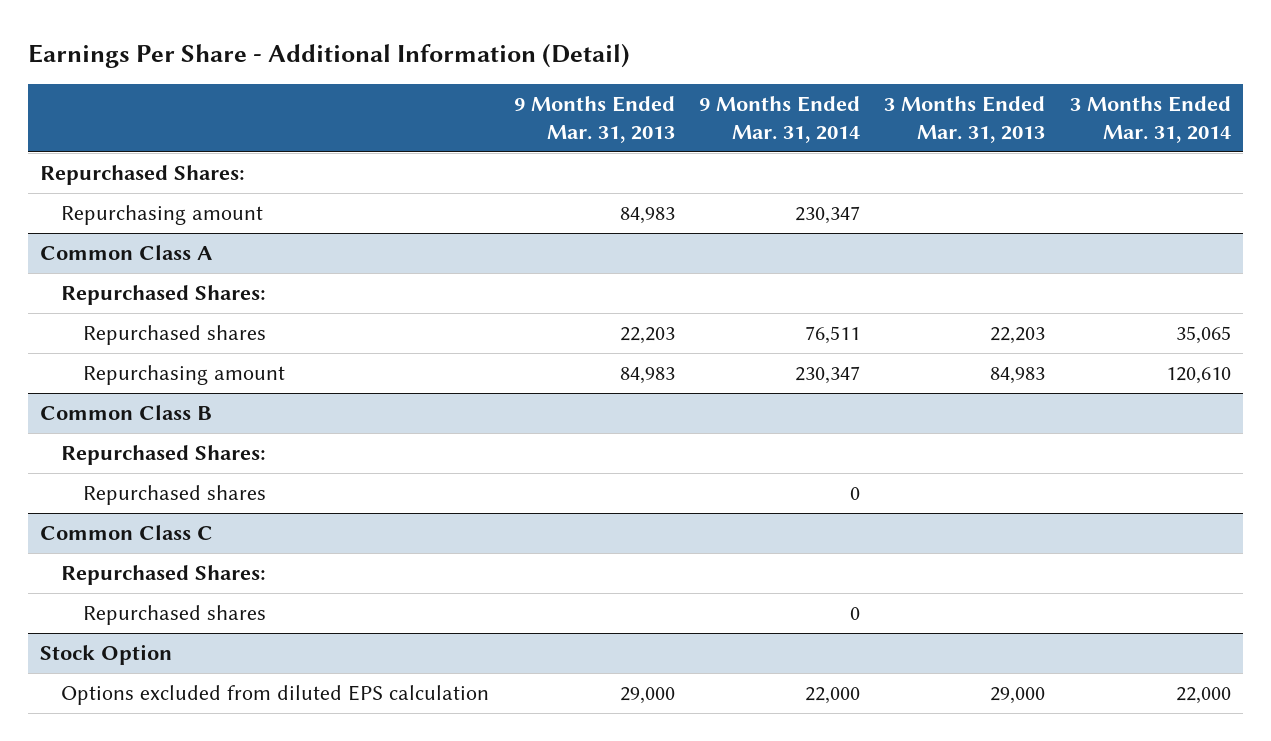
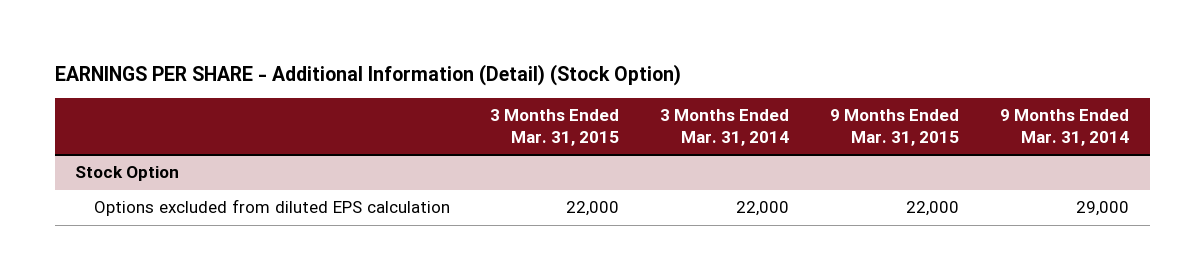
- Earnings Per Share - Additional Information (Detail)
+ EARNINGS PER SHARE - Additional Information (Detail) (Stock Option)
- | 9 Months Ended Mar. 31, 2013 | 9 Months Ended Mar. 31, 2014 | 3 Months Ended Mar. 31, 2013 | 3 Months Ended Mar. 31, 2014
+ | 3 Months Ended Mar. 31, 2015 | 3 Months Ended Mar. 31, 2014 | 9 Months Ended Mar. 31, 2015 | 9 Months Ended Mar. 31, 2014
- Repurchased Shares:
- Repurchasing amount | 84,983 | 230,347 | |
- Common Class A
- Repurchased Shares:
- Repurchased shares | 22,203 | 76,511 | 22,203 | 35,065
- Repurchasing amount | 84,983 | 230,347 | 84,983 | 120,610
- Common Class B
- Repurchased Shares:
- Repurchased shares | | 0 | |
- Common Class C
- Repurchased Shares:
- Repurchased shares | | 0 | |
@ Stock Option
- Options excluded from diluted EPS calculation | 29,000 | 22,000 | 29,000 | 22,000
+ Options excluded from diluted EPS calculation | 22,000 | 22,000 | 22,000 | 29,000

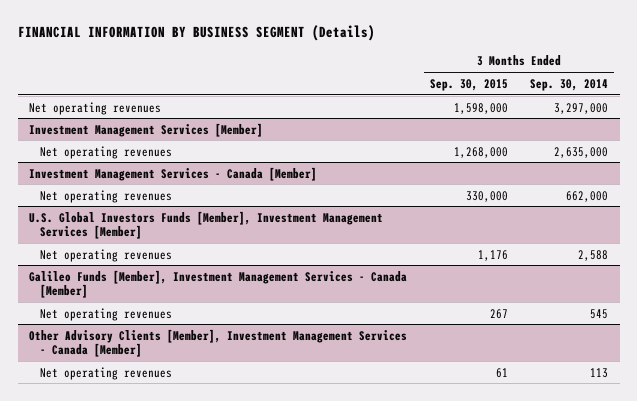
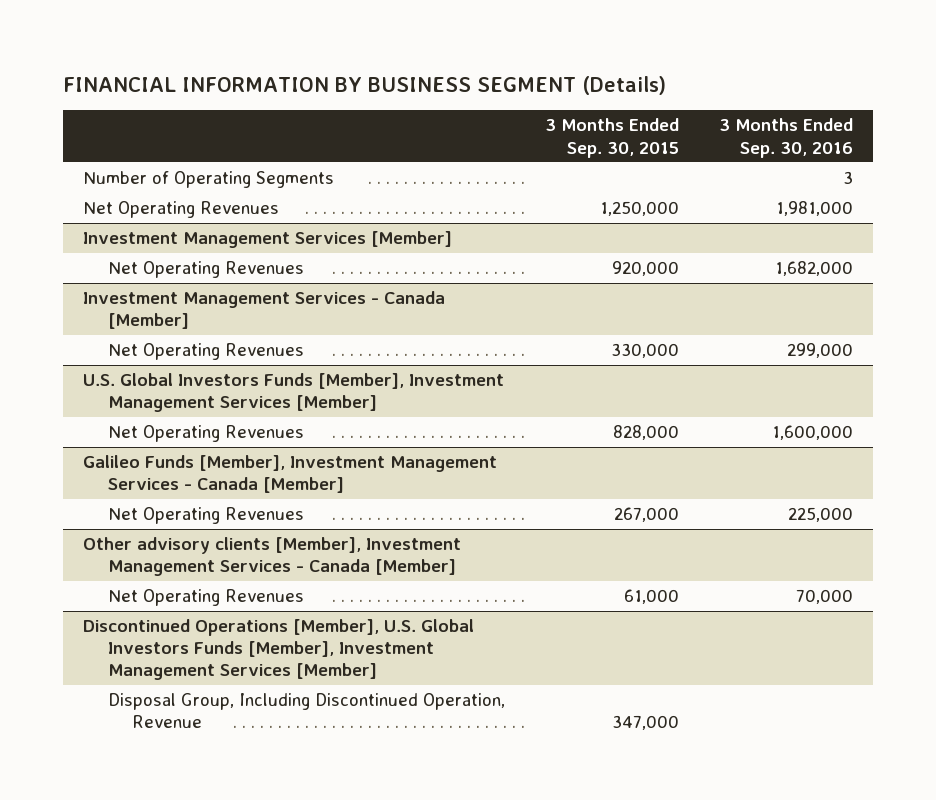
- | 3 Months Ended Sep. 30, 2015 | 3 Months Ended Sep. 30, 2014
+ | 3 Months Ended Sep. 30, 2015 | 3 Months Ended Sep. 30, 2016
- Net operating revenues | 1,598,000 | 3,297,000
+ Number of Operating Segments | | 3
+ Net Operating Revenues | 1,250,000 | 1,981,000
@ Investment Management Services [Member]
- Net operating revenues | 1,268,000 | 2,635,000
+ Net Operating Revenues | 920,000 | 1,682,000
@ Investment Management Services - Canada [Member]
- Net operating revenues | 330,000 | 662,000
+ Net Operating Revenues | 330,000 | 299,000
@ U.S. Global Investors Funds [Member], Investment Management Services [Member]
- Net operating revenues | 1,176 | 2,588
+ Net Operating Revenues | 828,000 | 1,600,000
@ Galileo Funds [Member], Investment Management Services - Canada [Member]
- Net operating revenues | 267 | 545
- Other Advisory Clients [Member], Investment Management Services - Canada [Member]
- Net operating revenues | 61 | 113
@ Galileo Funds [Member], Investment Management Services - Canada [Member]
+ Net Operating Revenues | 267,000 | 225,000
+ Other advisory clients [Member], Investment Management Services - Canada [Member]
+ Net Operating Revenues | 61,000 | 70,000
+ Discontinued Operations [Member], U.S. Global Investors Funds [Member], Investment Management Services [Member]
+ Disposal Group, Including Discontinued Operation, Revenue | 347,000 |

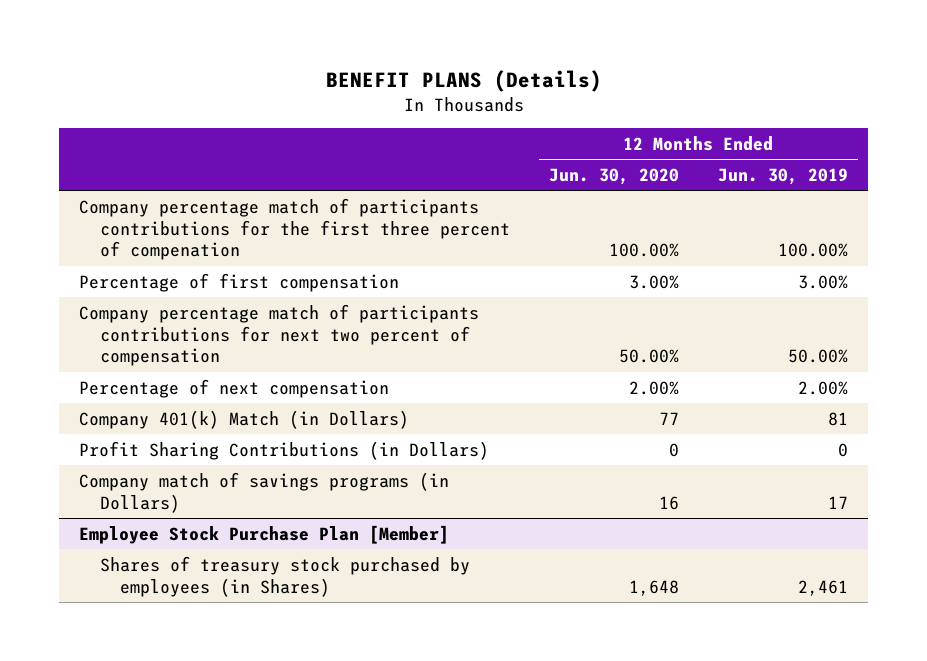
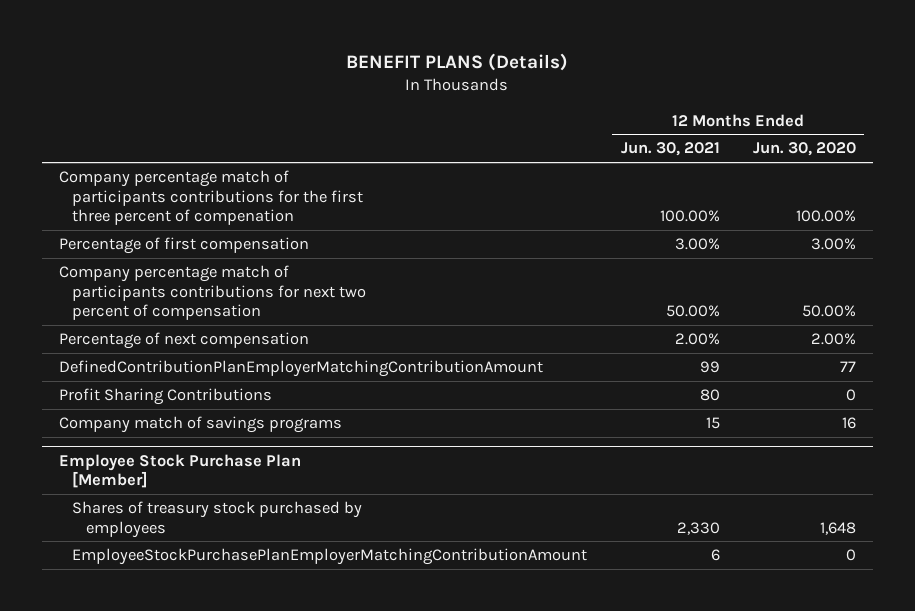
- | 12 Months Ended Jun. 30, 2020 | 12 Months Ended Jun. 30, 2019
+ | 12 Months Ended Jun. 30, 2021 | 12 Months Ended Jun. 30, 2020
- Company 401(k) Match (in Dollars) | 77 | 81
- Profit Sharing Contributions (in Dollars) | 0 | 0
- Company match of savings programs (in Dollars) | 16 | 17
+ DefinedContributionPlanEmployerMatchingContributionAmount | 99 | 77
+ Profit Sharing Contributions | 80 | 0
+ Company match of savings programs | 15 | 16
@ Employee Stock Purchase Plan [Member]
- Shares of treasury stock purchased by employees (in Shares) | 1,648 | 2,461
+ Shares of treasury stock purchased by employees | 2,330 | 1,648
+ EmployeeStockPurchasePlanEmployerMatchingContributionAmount | 6 | 0

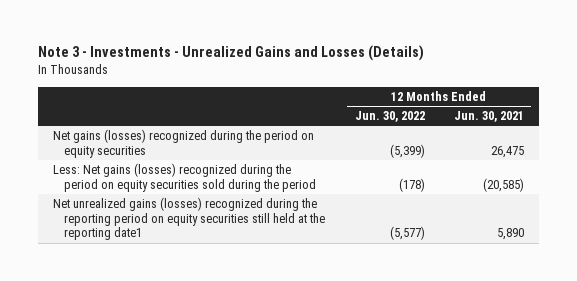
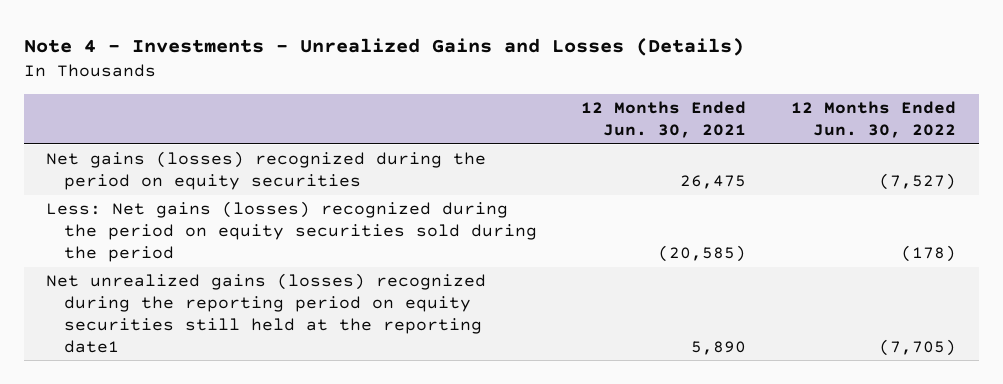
- Note 3 - Investments - Unrealized Gains and Losses (Details)
+ Note 4 - Investments - Unrealized Gains and Losses (Details)
- | 12 Months Ended Jun. 30, 2022 | 12 Months Ended Jun. 30, 2021
+ | 12 Months Ended Jun. 30, 2021 | 12 Months Ended Jun. 30, 2022
- Net gains (losses) recognized during the period on equity securities | (5,399) | 26,475
+ Net gains (losses) recognized during the period on equity securities | 26,475 | (7,527)
- Net unrealized gains (losses) recognized during the reporting period on equity securities still held at the reporting date1 | (5,577) | 5,890
+ Net unrealized gains (losses) recognized during the reporting period on equity securities still held at the reporting date1 | 5,890 | (7,705)

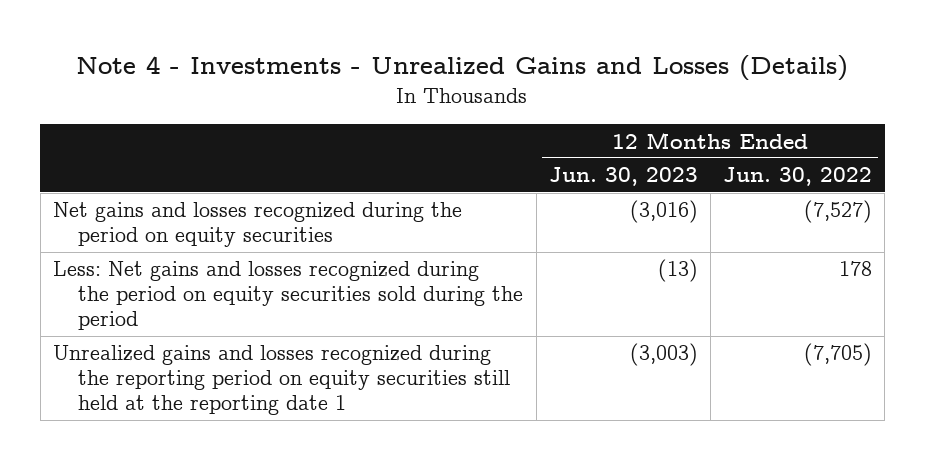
- | 12 Months Ended Jun. 30, 2021 | 12 Months Ended Jun. 30, 2022
+ | 12 Months Ended Jun. 30, 2023 | 12 Months Ended Jun. 30, 2022
- Net gains (losses) recognized during the period on equity securities | 26,475 | (7,527)
- Less: Net gains (losses) recognized during the period on equity securities sold during the period | (20,585) | (178)
- Net unrealized gains (losses) recognized during the reporting period on equity securities still held at the reporting date1 | 5,890 | (7,705)
+ Net gains and losses recognized during the period on equity securities | (3,016) | (7,527)
+ Less: Net gains and losses recognized during the period on equity securities sold during the period | (13) | 178
+ Unrealized gains and losses recognized during the reporting period on equity securities still held at the reporting date 1 | (3,003) | (7,705)

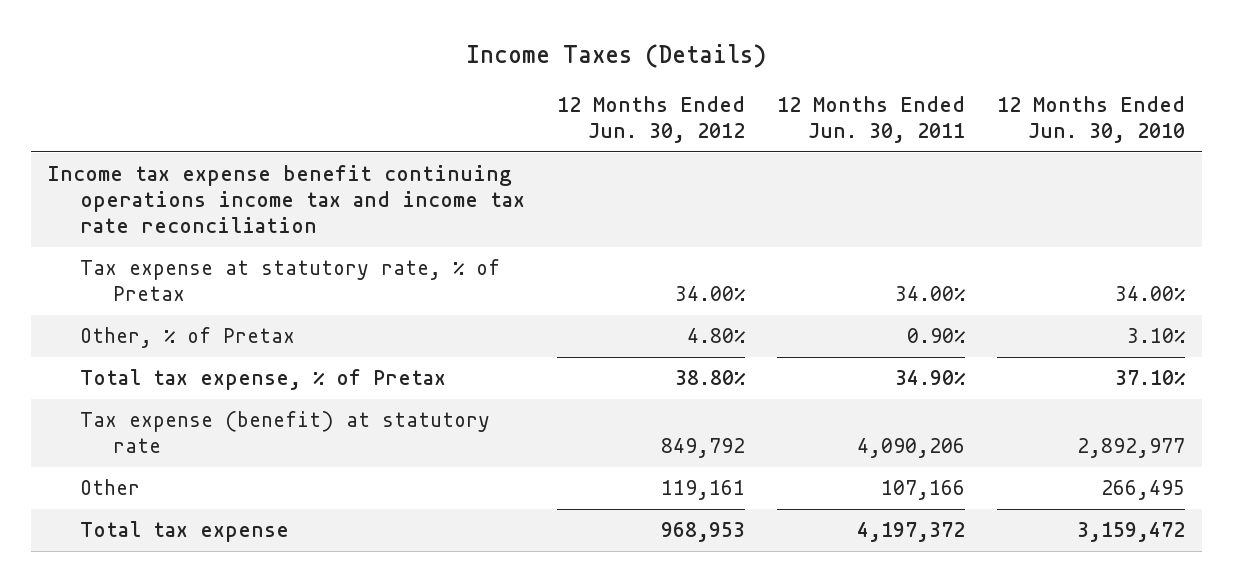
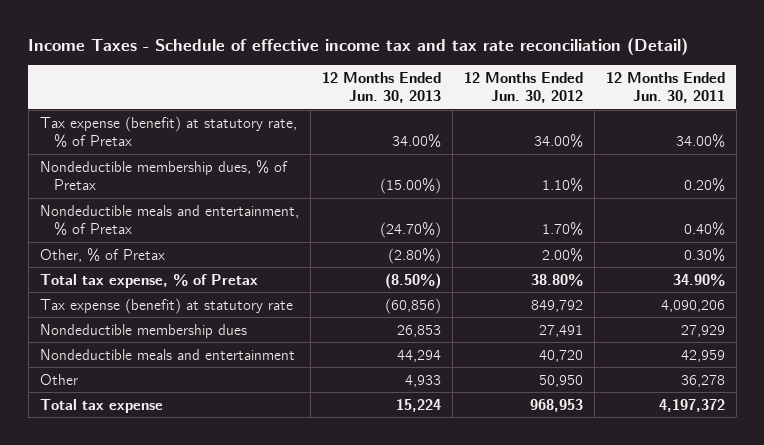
- Income Taxes (Details)
+ Income Taxes - Schedule of effective income tax and tax rate reconciliation (Detail)
- | 12 Months Ended Jun. 30, 2012 | 12 Months Ended Jun. 30, 2011 | 12 Months Ended Jun. 30, 2010
+ | 12 Months Ended Jun. 30, 2013 | 12 Months Ended Jun. 30, 2012 | 12 Months Ended Jun. 30, 2011
- Income tax expense benefit continuing operations income tax and income tax rate reconciliation
- Tax expense at statutory rate, % of Pretax | 34.00% | 34.00% | 34.00%
- Other, % of Pretax | 4.80% | 0.90% | 3.10%
+ Tax expense (benefit) at statutory rate, % of Pretax | 34.00% | 34.00% | 34.00%
+ Nondeductible membership dues, % of Pretax | (15.00%) | 1.10% | 0.20%
+ Nondeductible meals and entertainment, % of Pretax | (24.70%) | 1.70% | 0.40%
+ Other, % of Pretax | (2.80%) | 2.00% | 0.30%
- Other | 119,161 | 107,166 | 266,495
+ Nondeductible membership dues | 26,853 | 27,491 | 27,929
+ Nondeductible meals and entertainment | 44,294 | 40,720 | 42,959
+ Other | 4,933 | 50,950 | 36,278

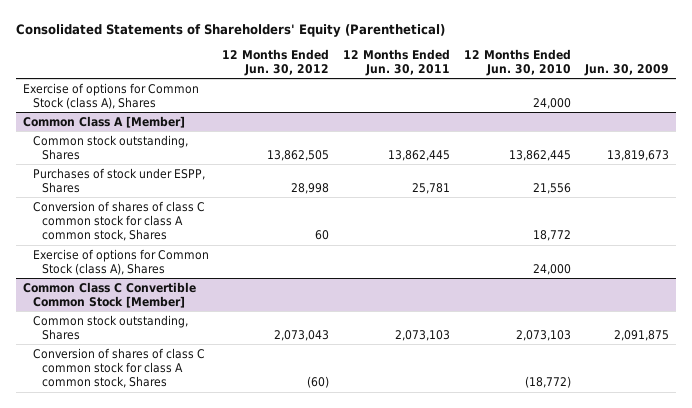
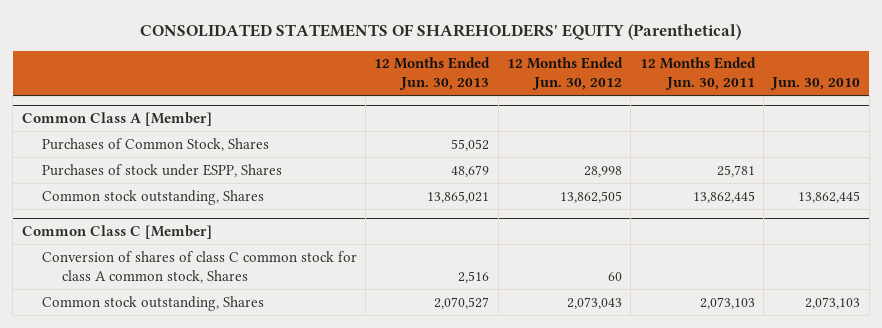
- Consolidated Statements of Shareholders' Equity (Parenthetical)
+ CONSOLIDATED STATEMENTS OF SHAREHOLDERS' EQUITY (Parenthetical)
- | 12 Months Ended Jun. 30, 2012 | 12 Months Ended Jun. 30, 2011 | 12 Months Ended Jun. 30, 2010 | Jun. 30, 2009
+ | 12 Months Ended Jun. 30, 2013 | 12 Months Ended Jun. 30, 2012 | 12 Months Ended Jun. 30, 2011 | Jun. 30, 2010
- Exercise of options for Common Stock (class A), Shares | | | 24,000 |
@ Common Class A [Member]
+ Purchases of Common Stock, Shares | 55,052 | | |
moved down: Common stock outstanding, Shares | 13,865,021 | 13,862,505 | 13,862,445 | 13,862,445
+ Common Class C [Member]
@ Common Class A [Member]
- Exercise of options for Common Stock (class A), Shares | | | 24,000 |
- Common Class C Convertible Common Stock [Member]
- Conversion of shares of class C common stock for class A common stock, Shares | (60) | | (18,772) |

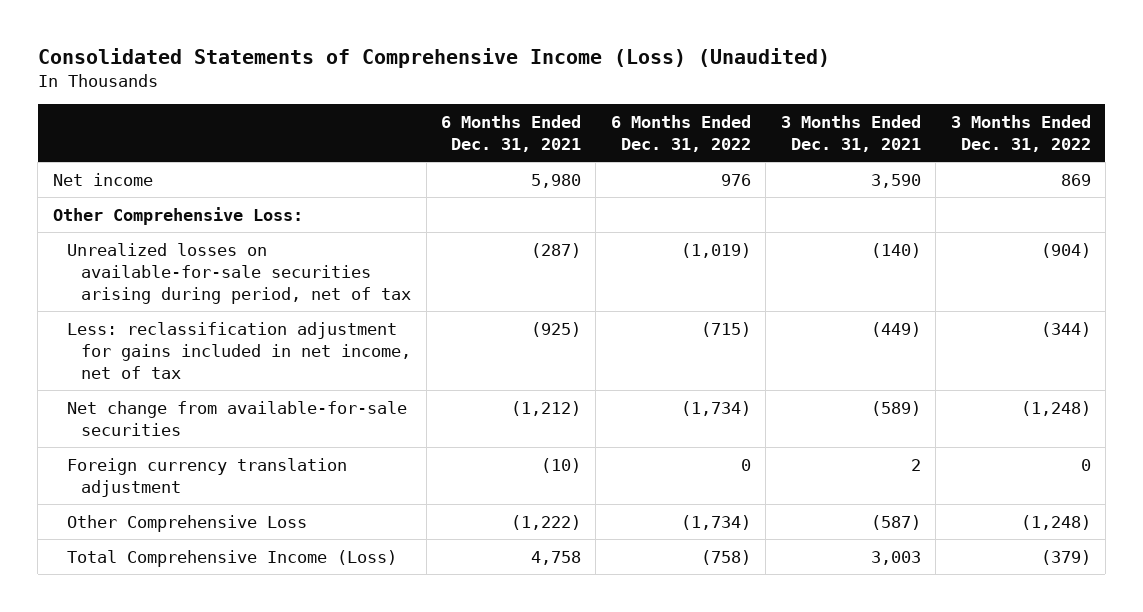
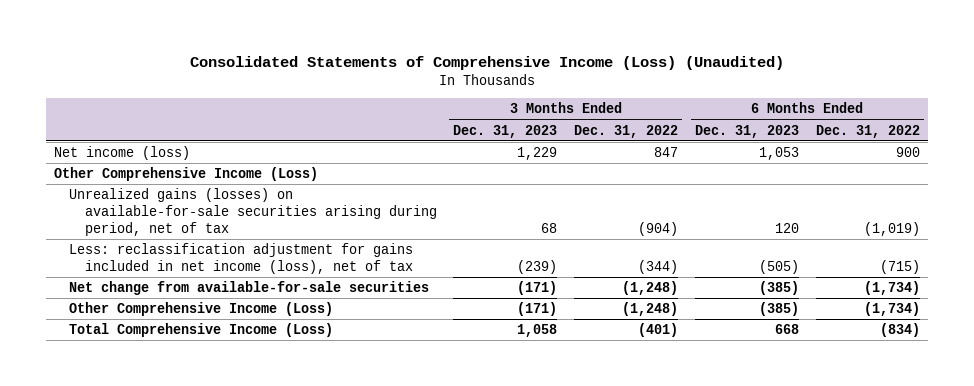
- | 6 Months Ended Dec. 31, 2021 | 6 Months Ended Dec. 31, 2022 | 3 Months Ended Dec. 31, 2021 | 3 Months Ended Dec. 31, 2022
+ | 3 Months Ended Dec. 31, 2023 | 3 Months Ended Dec. 31, 2022 | 6 Months Ended Dec. 31, 2023 | 6 Months Ended Dec. 31, 2022
- Net income | 5,980 | 976 | 3,590 | 869
- Other Comprehensive Loss:
- Unrealized losses on available-for-sale securities arising during period, net of tax | (287) | (1,019) | (140) | (904)
- Less: reclassification adjustment for gains included in net income, net of tax | (925) | (715) | (449) | (344)
+ Net income (loss) | 1,229 | 847 | 1,053 | 900
+ Other Comprehensive Income (Loss)
+ Unrealized gains (losses) on available-for-sale securities arising during period, net of tax | 68 | (904) | 120 | (1,019)
+ Less: reclassification adjustment for gains included in net income (loss), net of tax | (239) | (344) | (505) | (715)
- Foreign currency translation adjustment | (10) | 0 | 2 | 0
- Other Comprehensive Loss | (1,222) | (1,734) | (587) | (1,248)
- Total Comprehensive Income (Loss) | 4,758 | (758) | 3,003 | (379)
+ Other Comprehensive Income (Loss) | (171) | (1,248) | (385) | (1,734)
+ Total Comprehensive Income (Loss) | 1,058 | (401) | 668 | (834)

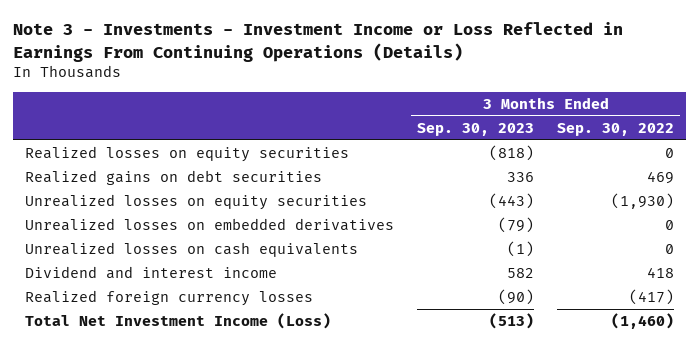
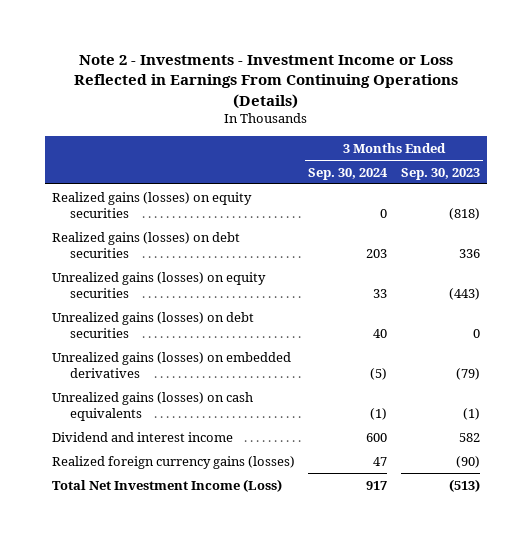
- Note 3 - Investments - Investment Income or Loss Reflected in Earnings From Continuing Operations (Details)
+ Note 2 - Investments - Investment Income or Loss Reflected in Earnings From Continuing Operations (Details)
- | 3 Months Ended Sep. 30, 2023 | 3 Months Ended Sep. 30, 2022
+ | 3 Months Ended Sep. 30, 2024 | 3 Months Ended Sep. 30, 2023
- Realized losses on equity securities | (818) | 0
- Realized gains on debt securities | 336 | 469
- Unrealized losses on equity securities | (443) | (1,930)
- Unrealized losses on embedded derivatives | (79) | 0
- Unrealized losses on cash equivalents | (1) | 0
+ Realized gains (losses) on equity securities | 0 | (818)
+ Realized gains (losses) on debt securities | 203 | 336
+ Unrealized gains (losses) on equity securities | 33 | (443)
+ Unrealized gains (losses) on debt securities | 40 | 0
+ Unrealized gains (losses) on embedded derivatives | (5) | (79)
+ Unrealized gains (losses) on cash equivalents | (1) | (1)
- Realized foreign currency losses | (90) | (417)
+ Realized foreign currency gains (losses) | 47 | (90)

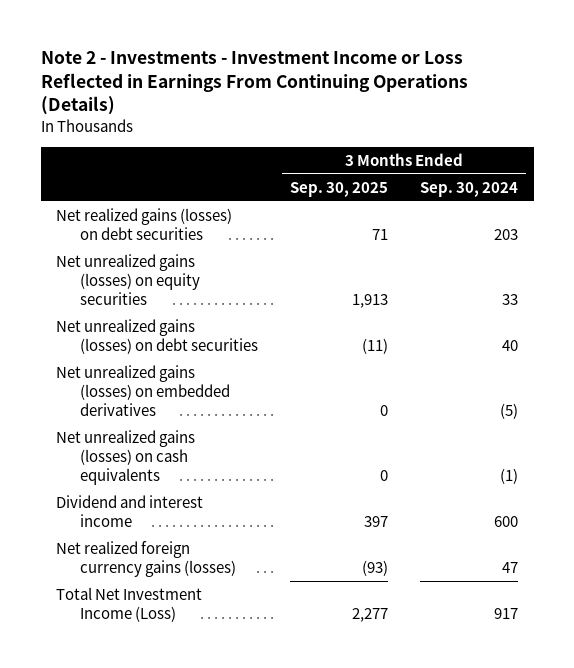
- | 3 Months Ended Sep. 30, 2024 | 3 Months Ended Sep. 30, 2023
+ | 3 Months Ended Sep. 30, 2025 | 3 Months Ended Sep. 30, 2024
- Realized gains (losses) on equity securities | 0 | (818)
- Realized gains (losses) on debt securities | 203 | 336
- Unrealized gains (losses) on equity securities | 33 | (443)
- Unrealized gains (losses) on debt securities | 40 | 0
- Unrealized gains (losses) on embedded derivatives | (5) | (79)
- Unrealized gains (losses) on cash equivalents | (1) | (1)
+ Net realized gains (losses) on debt securities | 71 | 203
+ Net unrealized gains (losses) on equity securities | 1,913 | 33
+ Net unrealized gains (losses) on debt securities | (11) | 40
+ Net unrealized gains (losses) on embedded derivatives | 0 | (5)
+ Net unrealized gains (losses) on cash equivalents | 0 | (1)
- Realized foreign currency gains (losses) | 47 | (90)
+ Net realized foreign currency gains (losses) | (93) | 47

